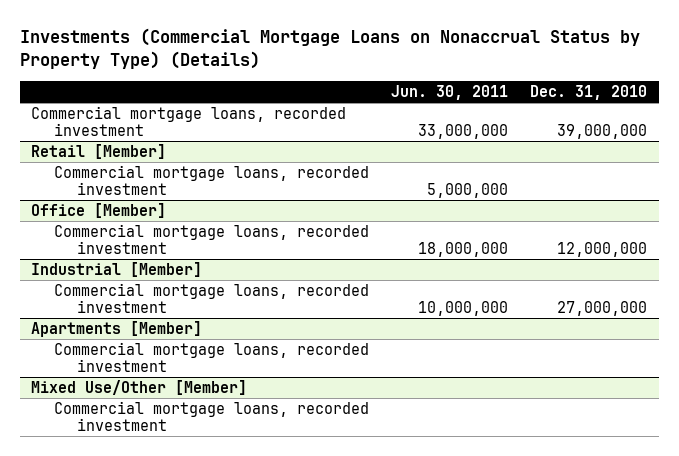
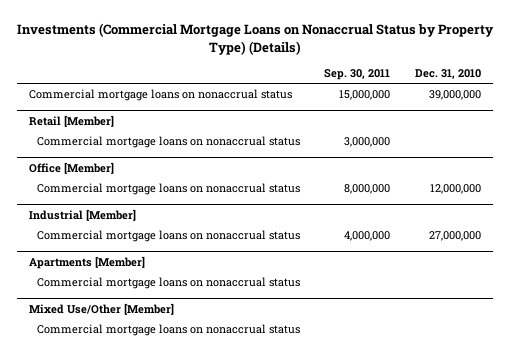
- | Jun. 30, 2011 | Dec. 31, 2010
+ | Sep. 30, 2011 | Dec. 31, 2010
- Commercial mortgage loans, recorded investment | 33,000,000 | 39,000,000
+ Commercial mortgage loans on nonaccrual status | 15,000,000 | 39,000,000
@ Retail [Member]
- Commercial mortgage loans, recorded investment | 5,000,000 |
+ Commercial mortgage loans on nonaccrual status | 3,000,000 |
@ Office [Member]
- Commercial mortgage loans, recorded investment | 18,000,000 | 12,000,000
+ Commercial mortgage loans on nonaccrual status | 8,000,000 | 12,000,000
@ Industrial [Member]
- Commercial mortgage loans, recorded investment | 10,000,000 | 27,000,000
+ Commercial mortgage loans on nonaccrual status | 4,000,000 | 27,000,000
@ Apartments [Member]
- Commercial mortgage loans, recorded investment
+ Commercial mortgage loans on nonaccrual status
@ Mixed Use/Other [Member]
- Commercial mortgage loans, recorded investment
+ Commercial mortgage loans on nonaccrual status

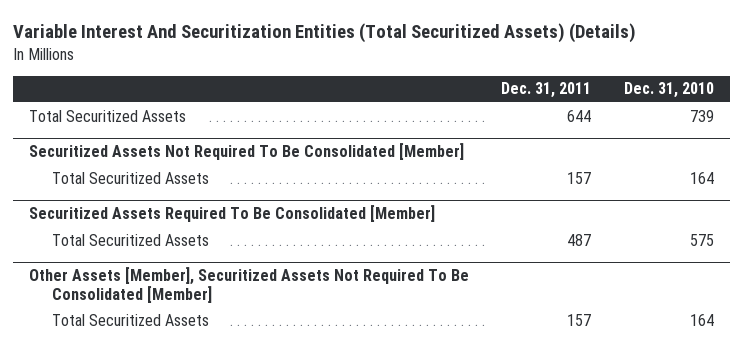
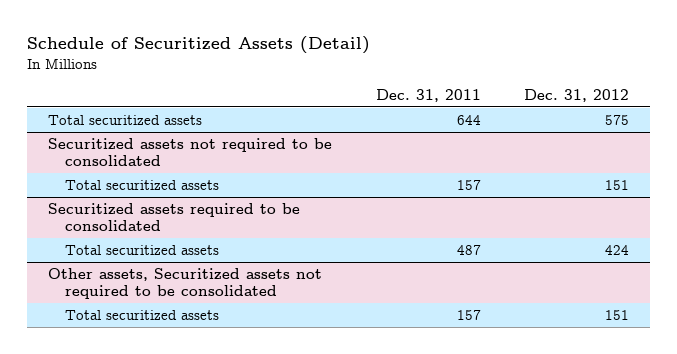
- Variable Interest And Securitization Entities (Total Securitized Assets) (Details)
+ Schedule of Securitized Assets (Detail)
- | Dec. 31, 2011 | Dec. 31, 2010
+ | Dec. 31, 2011 | Dec. 31, 2012
- Total Securitized Assets | 644 | 739
- Securitized Assets Not Required To Be Consolidated [Member]
- Total Securitized Assets | 157 | 164
- Securitized Assets Required To Be Consolidated [Member]
- Total Securitized Assets | 487 | 575
- Other Assets [Member], Securitized Assets Not Required To Be Consolidated [Member]
- Total Securitized Assets | 157 | 164
+ Total securitized assets | 644 | 575
+ Securitized assets not required to be consolidated
+ Total securitized assets | 157 | 151
+ Securitized assets required to be consolidated
+ Total securitized assets | 487 | 424
+ Other assets, Securitized assets not required to be consolidated
+ Total securitized assets | 157 | 151

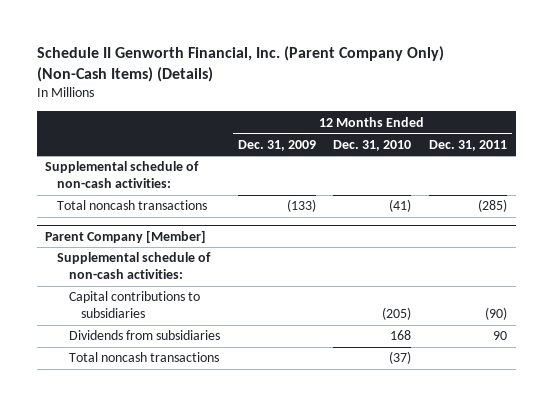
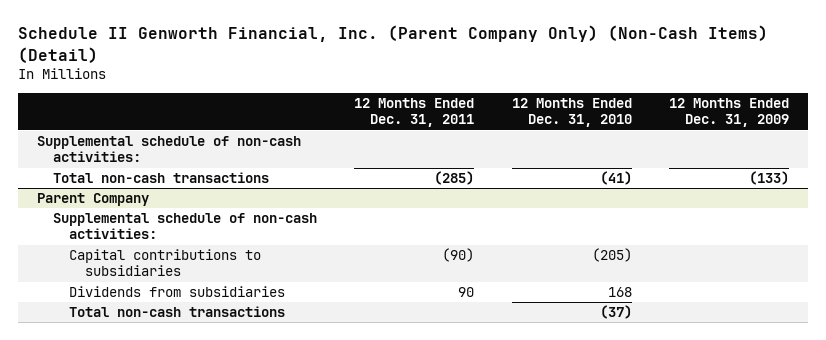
- Schedule II Genworth Financial, Inc. (Parent Company Only) (Non-Cash Items) (Details)
+ Schedule II Genworth Financial, Inc. (Parent Company Only) (Non-Cash Items) (Detail)
- | 12 Months Ended Dec. 31, 2009 | 12 Months Ended Dec. 31, 2010 | 12 Months Ended Dec. 31, 2011
+ | 12 Months Ended Dec. 31, 2011 | 12 Months Ended Dec. 31, 2010 | 12 Months Ended Dec. 31, 2009
- Total noncash transactions | (133) | (41) | (285)
- Parent Company [Member]
+ Total non-cash transactions | (285) | (41) | (133)
+ Parent Company
- Total noncash transactions | | (37) |
+ Total non-cash transactions | | (37) |

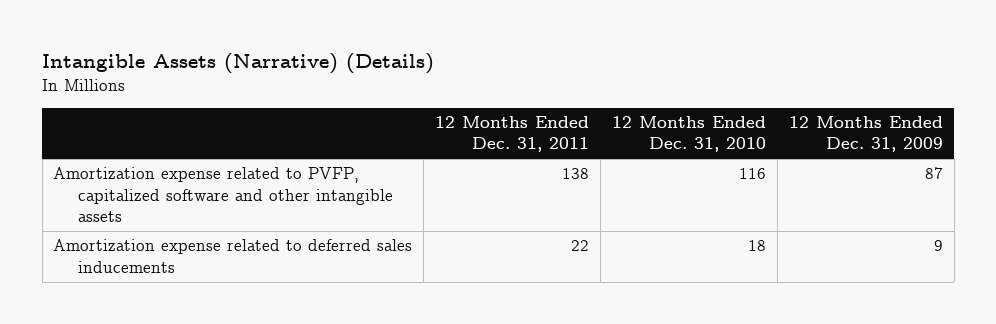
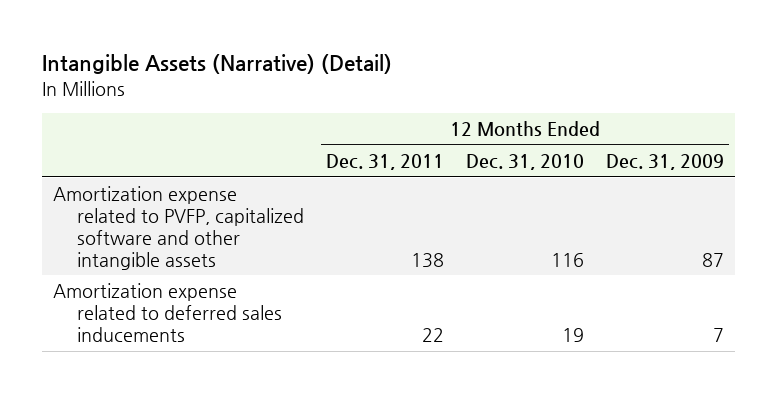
- Intangible Assets (Narrative) (Details)
+ Intangible Assets (Narrative) (Detail)
- Amortization expense related to deferred sales inducements | 22 | 18 | 9
+ Amortization expense related to deferred sales inducements | 22 | 19 | 7

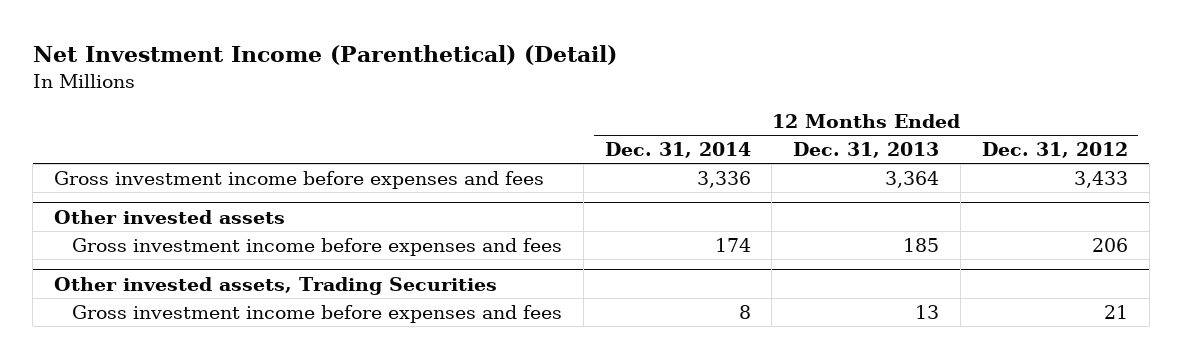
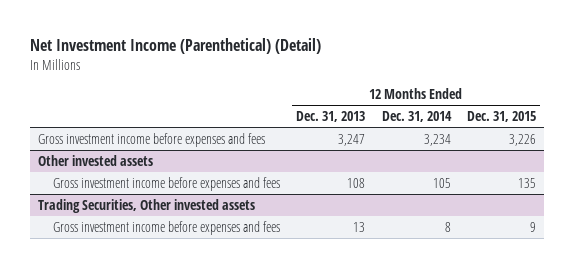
- | 12 Months Ended Dec. 31, 2014 | 12 Months Ended Dec. 31, 2013 | 12 Months Ended Dec. 31, 2012
+ | 12 Months Ended Dec. 31, 2013 | 12 Months Ended Dec. 31, 2014 | 12 Months Ended Dec. 31, 2015
- Gross investment income before expenses and fees | 3,336 | 3,364 | 3,433
+ Gross investment income before expenses and fees | 3,247 | 3,234 | 3,226
@ Other invested assets
- Gross investment income before expenses and fees | 174 | 185 | 206
- Other invested assets, Trading Securities
@ Other invested assets
+ Gross investment income before expenses and fees | 108 | 105 | 135
+ Trading Securities, Other invested assets

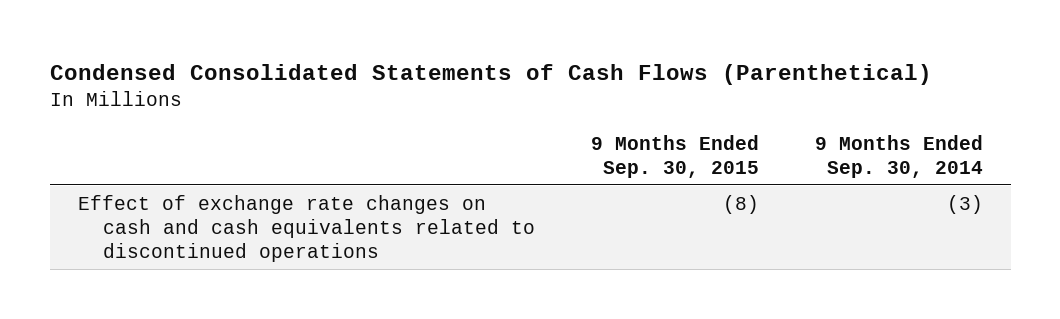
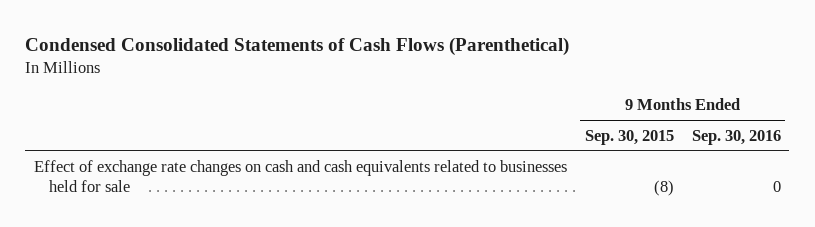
- | 9 Months Ended Sep. 30, 2015 | 9 Months Ended Sep. 30, 2014
+ | 9 Months Ended Sep. 30, 2015 | 9 Months Ended Sep. 30, 2016
- Effect of exchange rate changes on cash and cash equivalents related to discontinued operations | (8) | (3)
+ Effect of exchange rate changes on cash and cash equivalents related to businesses held for sale | (8) | 0

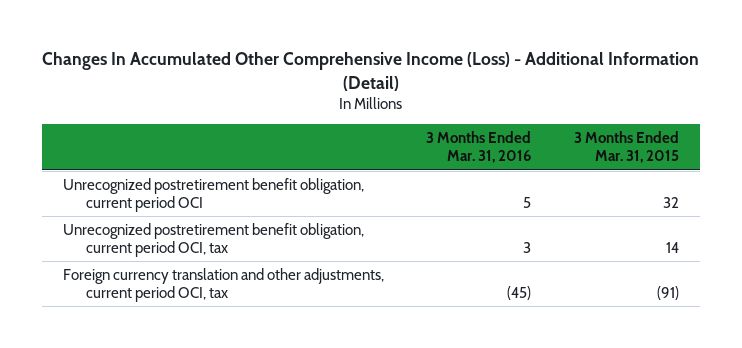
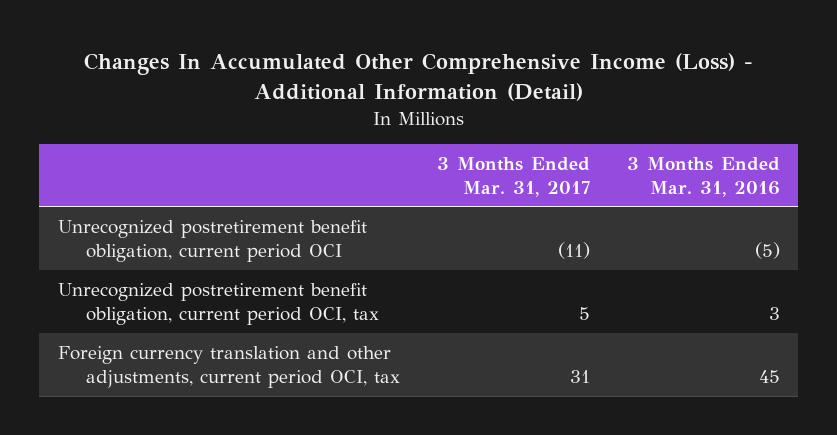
- | 3 Months Ended Mar. 31, 2016 | 3 Months Ended Mar. 31, 2015
+ | 3 Months Ended Mar. 31, 2017 | 3 Months Ended Mar. 31, 2016
- Unrecognized postretirement benefit obligation, current period OCI | 5 | 32
+ Unrecognized postretirement benefit obligation, current period OCI | (11) | (5)
- Foreign currency translation and other adjustments, current period OCI, tax | (45) | (91)
+ Foreign currency translation and other adjustments, current period OCI, tax | 31 | 45

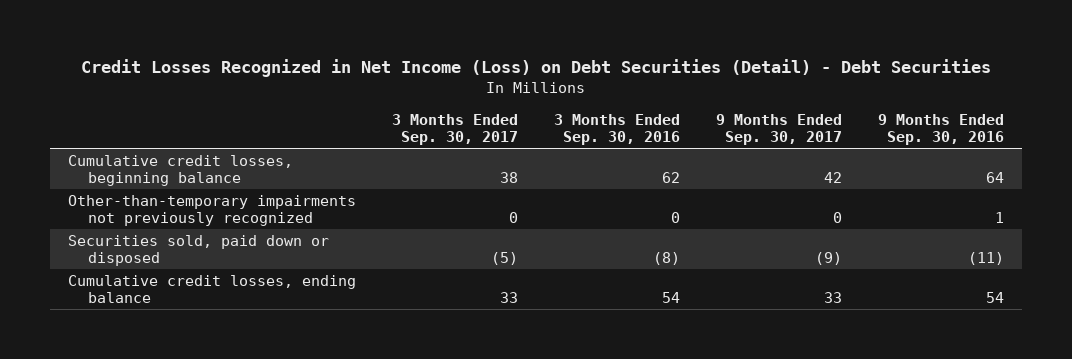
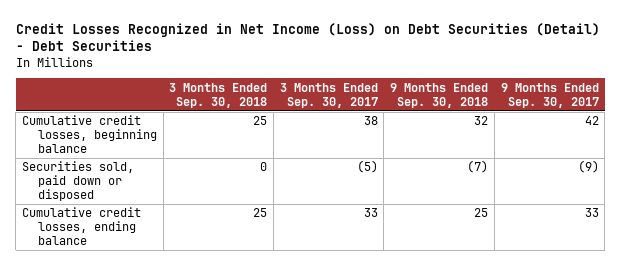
- | 3 Months Ended Sep. 30, 2017 | 3 Months Ended Sep. 30, 2016 | 9 Months Ended Sep. 30, 2017 | 9 Months Ended Sep. 30, 2016
+ | 3 Months Ended Sep. 30, 2018 | 3 Months Ended Sep. 30, 2017 | 9 Months Ended Sep. 30, 2018 | 9 Months Ended Sep. 30, 2017
- Other-than-temporary impairments not previously recognized | 0 | 0 | 0 | 1

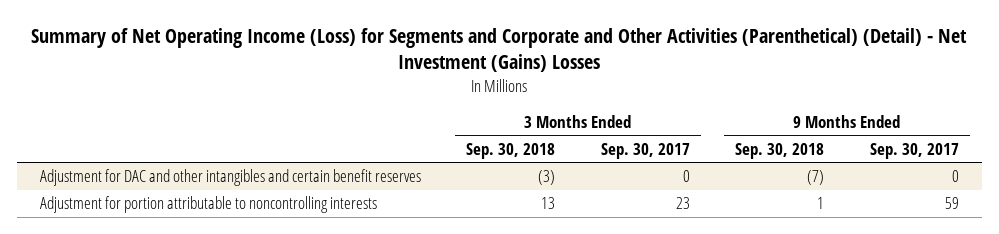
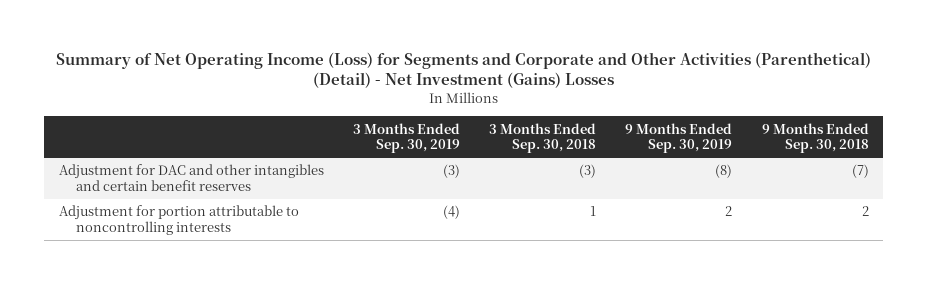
- | 3 Months Ended Sep. 30, 2018 | 3 Months Ended Sep. 30, 2017 | 9 Months Ended Sep. 30, 2018 | 9 Months Ended Sep. 30, 2017
+ | 3 Months Ended Sep. 30, 2019 | 3 Months Ended Sep. 30, 2018 | 9 Months Ended Sep. 30, 2019 | 9 Months Ended Sep. 30, 2018
- Adjustment for portion attributable to noncontrolling interests | 13 | 23 | 1 | 59
+ Adjustment for portion attributable to noncontrolling interests | (4) | 1 | 2 | 2

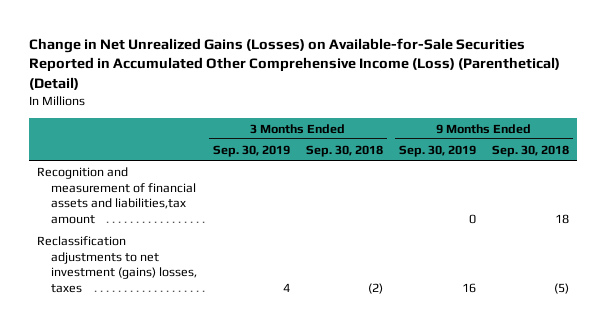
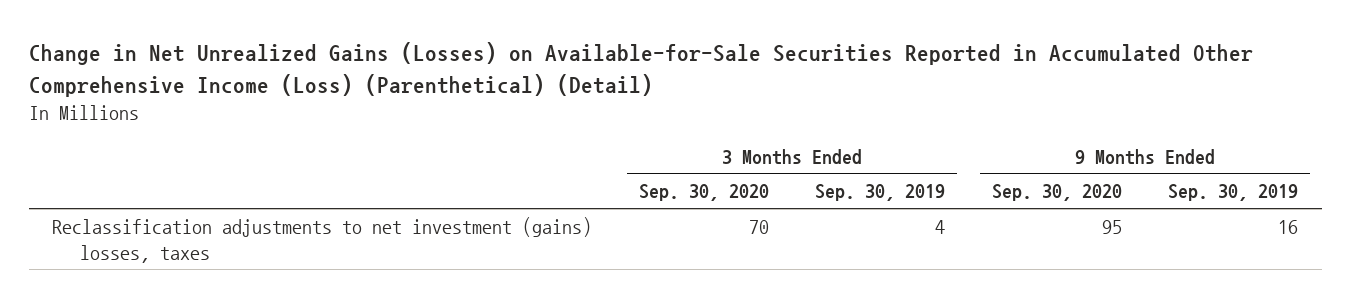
- | 3 Months Ended Sep. 30, 2019 | 3 Months Ended Sep. 30, 2018 | 9 Months Ended Sep. 30, 2019 | 9 Months Ended Sep. 30, 2018
+ | 3 Months Ended Sep. 30, 2020 | 3 Months Ended Sep. 30, 2019 | 9 Months Ended Sep. 30, 2020 | 9 Months Ended Sep. 30, 2019
- Recognition and measurement of financial assets and liabilities,tax amount | | | 0 | 18

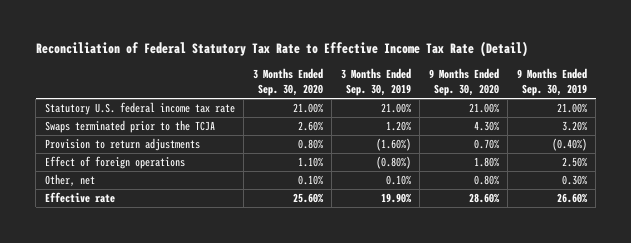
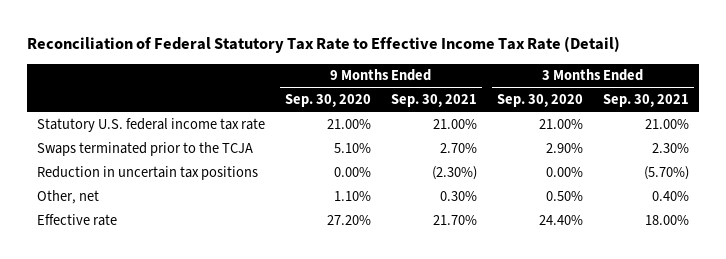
- | 3 Months Ended Sep. 30, 2020 | 3 Months Ended Sep. 30, 2019 | 9 Months Ended Sep. 30, 2020 | 9 Months Ended Sep. 30, 2019
+ | 9 Months Ended Sep. 30, 2020 | 9 Months Ended Sep. 30, 2021 | 3 Months Ended Sep. 30, 2020 | 3 Months Ended Sep. 30, 2021
- Swaps terminated prior to the TCJA | 2.60% | 1.20% | 4.30% | 3.20%
- Provision to return adjustments | 0.80% | (1.60%) | 0.70% | (0.40%)
- Effect of foreign operations | 1.10% | (0.80%) | 1.80% | 2.50%
- Other, net | 0.10% | 0.10% | 0.80% | 0.30%
- Effective rate | 25.60% | 19.90% | 28.60% | 26.60%
+ Swaps terminated prior to the TCJA | 5.10% | 2.70% | 2.90% | 2.30%
+ Reduction in uncertain tax positions | 0.00% | (2.30%) | 0.00% | (5.70%)
+ Other, net | 1.10% | 0.30% | 0.50% | 0.40%
+ Effective rate | 27.20% | 21.70% | 24.40% | 18.00%

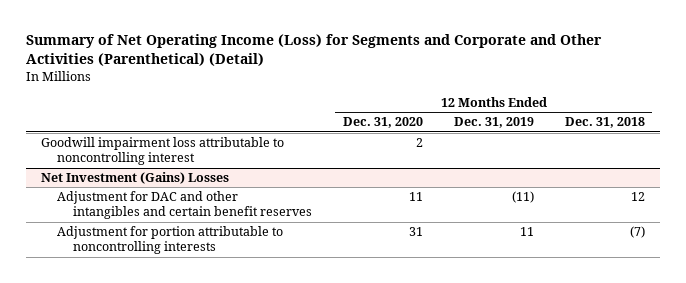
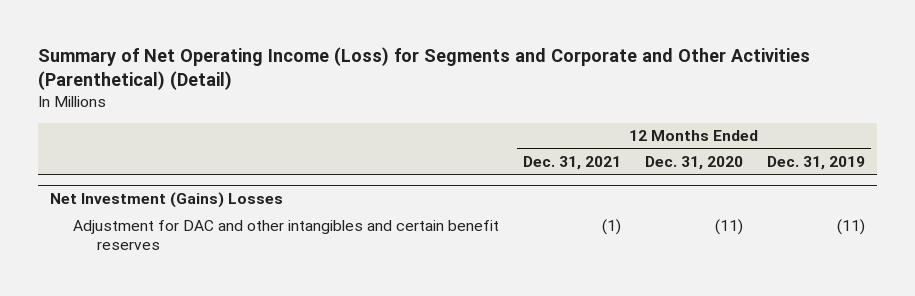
- | 12 Months Ended Dec. 31, 2020 | 12 Months Ended Dec. 31, 2019 | 12 Months Ended Dec. 31, 2018
+ | 12 Months Ended Dec. 31, 2021 | 12 Months Ended Dec. 31, 2020 | 12 Months Ended Dec. 31, 2019
- Goodwill impairment loss attributable to noncontrolling interest | 2 | |
@ Net Investment (Gains) Losses
- Adjustment for DAC and other intangibles and certain benefit reserves | 11 | (11) | 12
- Adjustment for portion attributable to noncontrolling interests | 31 | 11 | (7)
+ Adjustment for DAC and other intangibles and certain benefit reserves | (1) | (11) | (11)

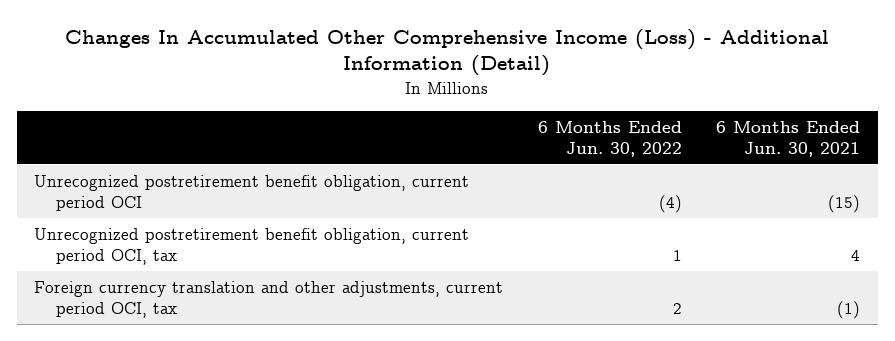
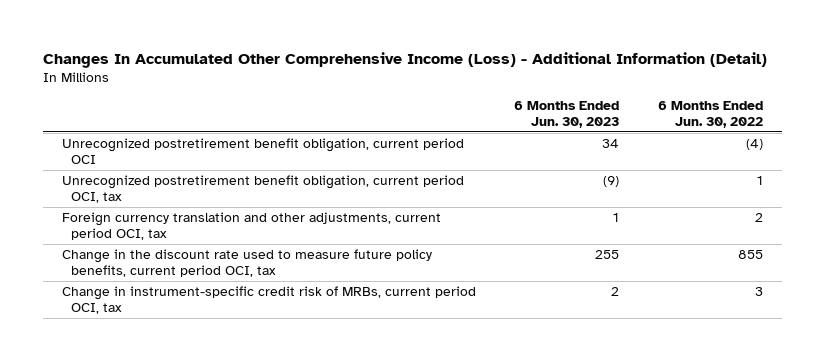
- | 6 Months Ended Jun. 30, 2022 | 6 Months Ended Jun. 30, 2021
+ | 6 Months Ended Jun. 30, 2023 | 6 Months Ended Jun. 30, 2022
+ Change in the discount rate used to measure future policy benefits, current period OCI, tax | 255 | 855
+ Change in instrument-specific credit risk of MRBs, current period OCI, tax | 2 | 3

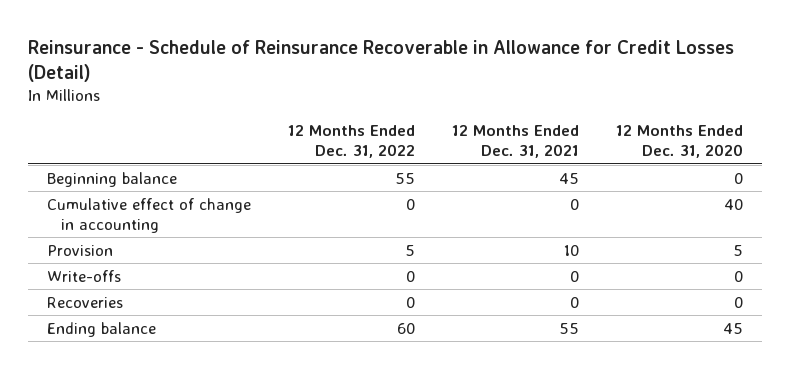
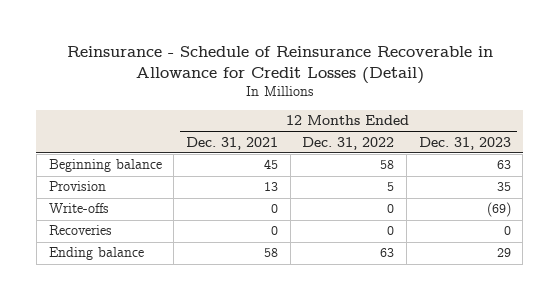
- | 12 Months Ended Dec. 31, 2022 | 12 Months Ended Dec. 31, 2021 | 12 Months Ended Dec. 31, 2020
+ | 12 Months Ended Dec. 31, 2021 | 12 Months Ended Dec. 31, 2022 | 12 Months Ended Dec. 31, 2023
- Beginning balance | 55 | 45 | 0
- Cumulative effect of change in accounting | 0 | 0 | 40
- Provision | 5 | 10 | 5
+ Beginning balance | 45 | 58 | 63
+ Provision | 13 | 5 | 35
- Ending balance | 60 | 55 | 45
+ Ending balance | 58 | 63 | 29

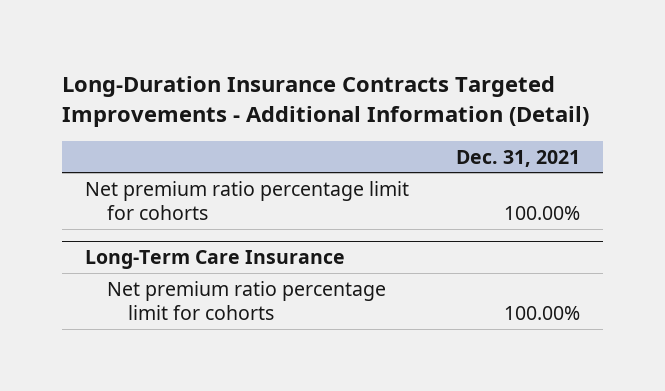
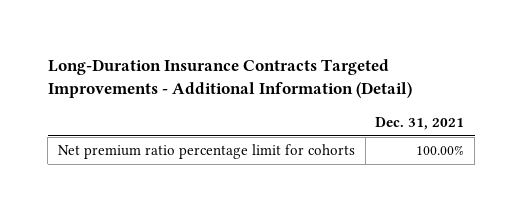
- Long-Term Care Insurance
- Net premium ratio percentage limit for cohorts | 100.00%

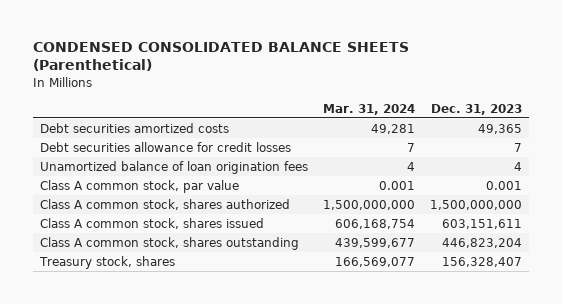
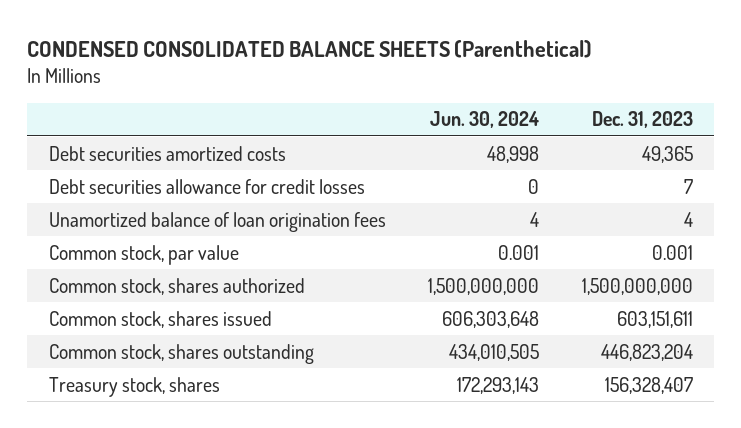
- | Mar. 31, 2024 | Dec. 31, 2023
+ | Jun. 30, 2024 | Dec. 31, 2023
- Class A common stock, par value | 0.001 | 0.001
- Class A common stock, shares authorized | 1,500,000,000 | 1,500,000,000
- Class A common stock, shares issued | 606,168,754 | 603,151,611
- Class A common stock, shares outstanding | 439,599,677 | 446,823,204
+ Common stock, par value | 0.001 | 0.001
+ Common stock, shares authorized | 1,500,000,000 | 1,500,000,000
+ Common stock, shares issued | 606,303,648 | 603,151,611
+ Common stock, shares outstanding | 434,010,505 | 446,823,204

